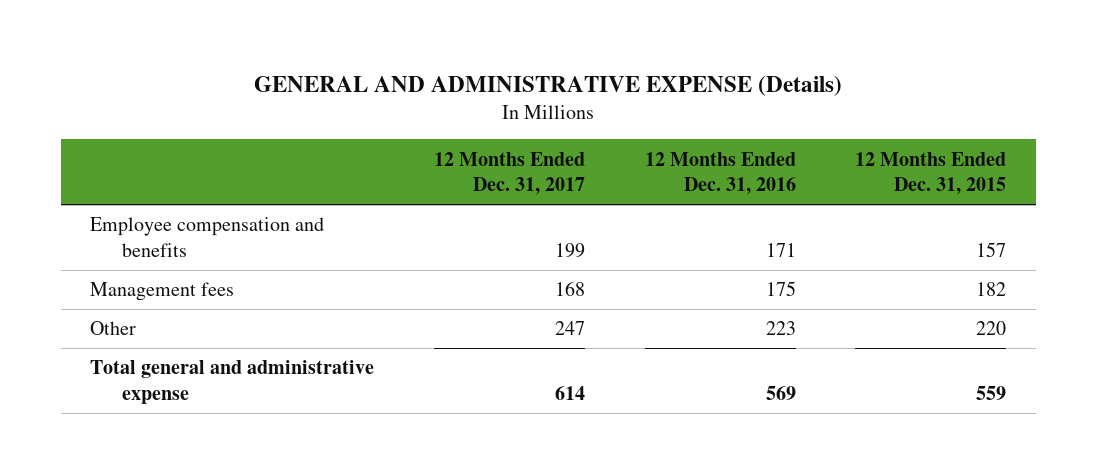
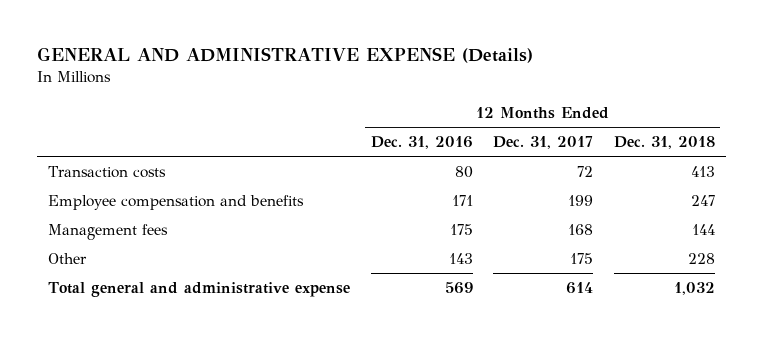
- | 12 Months Ended Dec. 31, 2017 | 12 Months Ended Dec. 31, 2016 | 12 Months Ended Dec. 31, 2015
+ | 12 Months Ended Dec. 31, 2016 | 12 Months Ended Dec. 31, 2017 | 12 Months Ended Dec. 31, 2018
+ Transaction costs | 80 | 72 | 413
- Other | 247 | 223 | 220
+ Other | 143 | 175 | 228

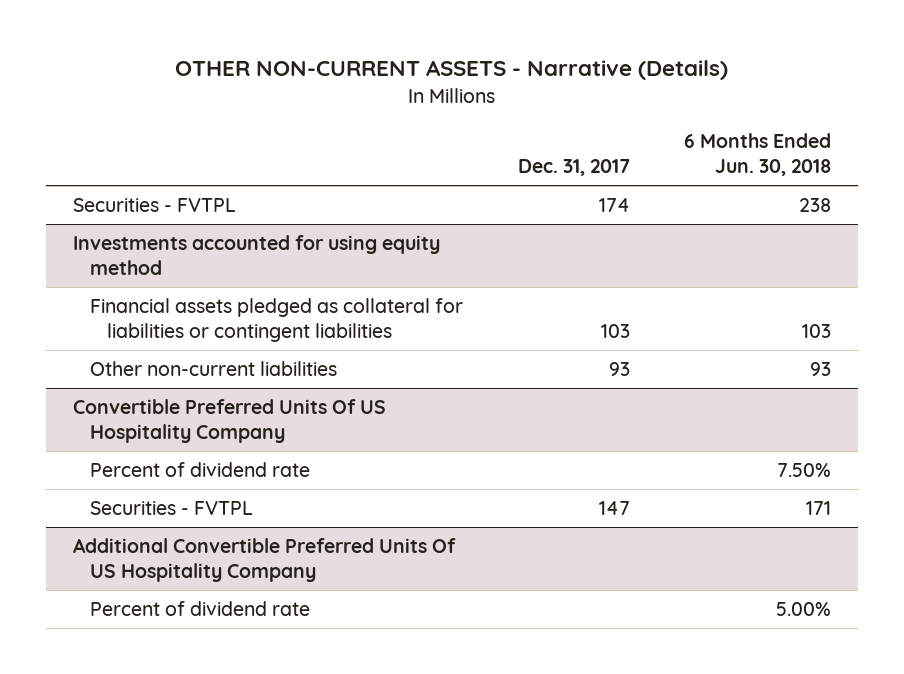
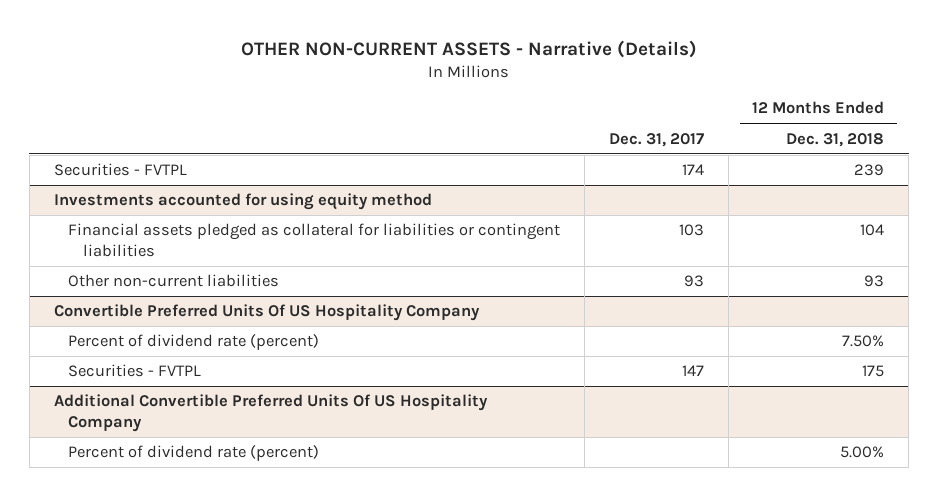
- | Dec. 31, 2017 | 6 Months Ended Jun. 30, 2018
+ | Dec. 31, 2017 | 12 Months Ended Dec. 31, 2018
@ Convertible Preferred Units Of US Hospitality Company
- Percent of dividend rate | | 7.50%
+ Percent of dividend rate (percent) | | 7.50%
@ Additional Convertible Preferred Units Of US Hospitality Company
- Percent of dividend rate | | 5.00%
+ Percent of dividend rate (percent) | | 5.00%

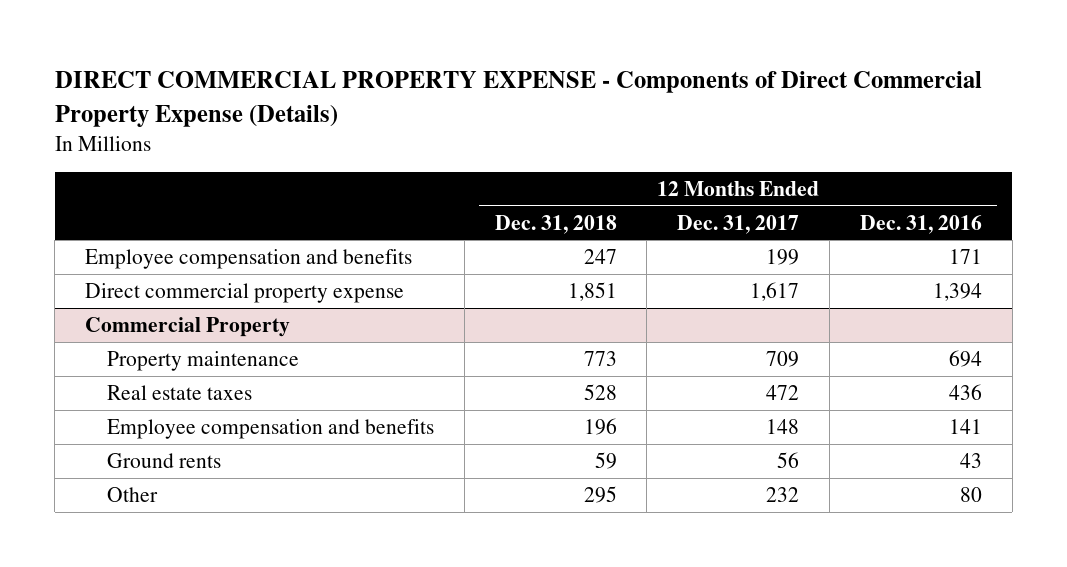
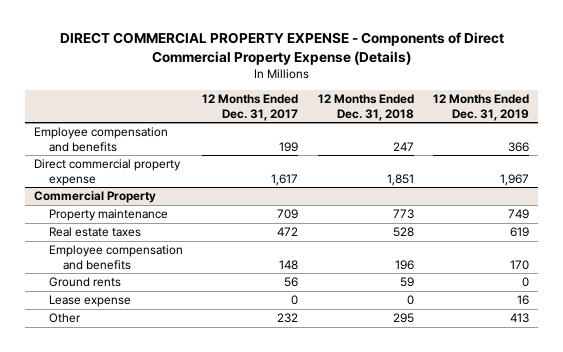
- | 12 Months Ended Dec. 31, 2018 | 12 Months Ended Dec. 31, 2017 | 12 Months Ended Dec. 31, 2016
+ | 12 Months Ended Dec. 31, 2017 | 12 Months Ended Dec. 31, 2018 | 12 Months Ended Dec. 31, 2019
@ Commercial Property
+ Lease expense | 0 | 0 | 16

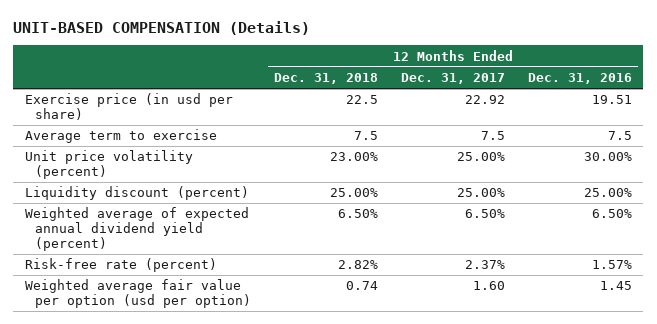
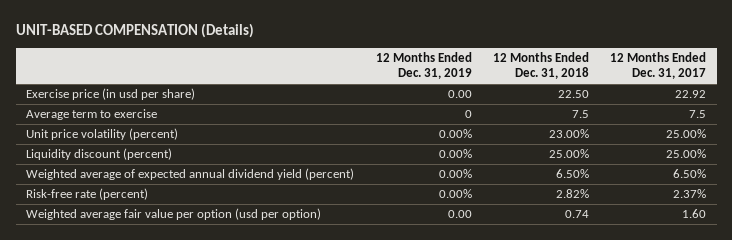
- | 12 Months Ended Dec. 31, 2018 | 12 Months Ended Dec. 31, 2017 | 12 Months Ended Dec. 31, 2016
+ | 12 Months Ended Dec. 31, 2019 | 12 Months Ended Dec. 31, 2018 | 12 Months Ended Dec. 31, 2017
- Exercise price (in usd per share) | 22.5 | 22.92 | 19.51
+ Exercise price (in usd per share) | 0.00 | 22.50 | 22.92

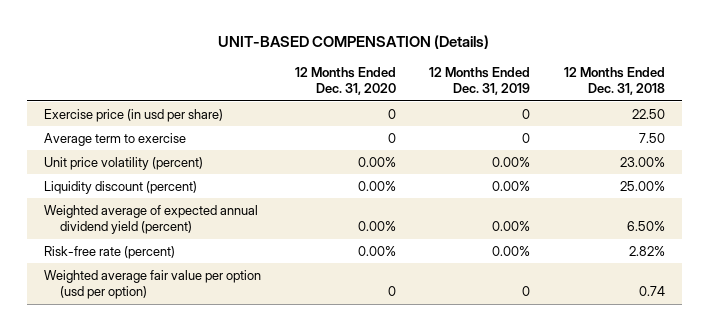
- | 12 Months Ended Dec. 31, 2019 | 12 Months Ended Dec. 31, 2018 | 12 Months Ended Dec. 31, 2017
+ | 12 Months Ended Dec. 31, 2020 | 12 Months Ended Dec. 31, 2019 | 12 Months Ended Dec. 31, 2018
- Exercise price (in usd per share) | 0.00 | 22.50 | 22.92
- Average term to exercise | 0 | 7.5 | 7.5
+ Exercise price (in usd per share) | 0 | 0 | 22.50
+ Average term to exercise | 0 | 0 | 7.50
- Weighted average fair value per option (usd per option) | 0.00 | 0.74 | 1.60
+ Weighted average fair value per option (usd per option) | 0 | 0 | 0.74

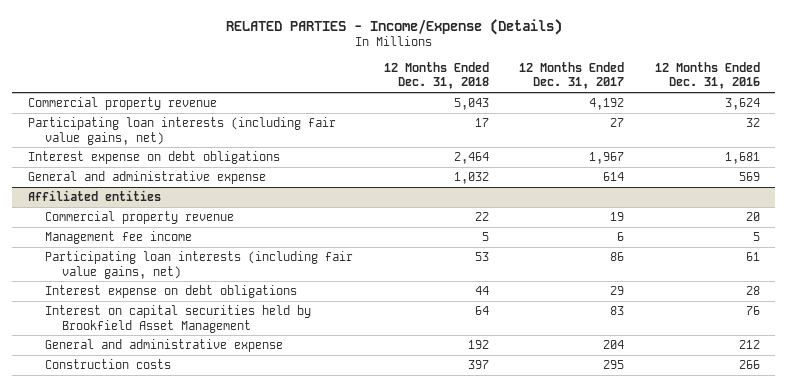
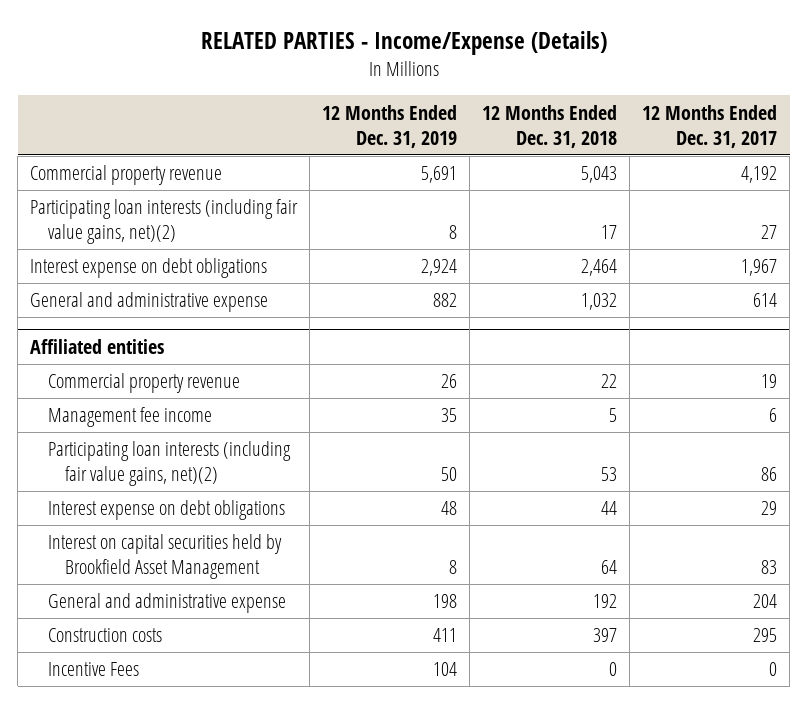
- | 12 Months Ended Dec. 31, 2018 | 12 Months Ended Dec. 31, 2017 | 12 Months Ended Dec. 31, 2016
+ | 12 Months Ended Dec. 31, 2019 | 12 Months Ended Dec. 31, 2018 | 12 Months Ended Dec. 31, 2017
- Participating loan interests (including fair value gains, net) | 17 | 27 | 32
+ Participating loan interests (including fair value gains, net)(2) | 8 | 17 | 27
@ Affiliated entities
- Participating loan interests (including fair value gains, net) | 53 | 86 | 61
+ Participating loan interests (including fair value gains, net)(2) | 50 | 53 | 86
+ Incentive Fees | 104 | 0 | 0

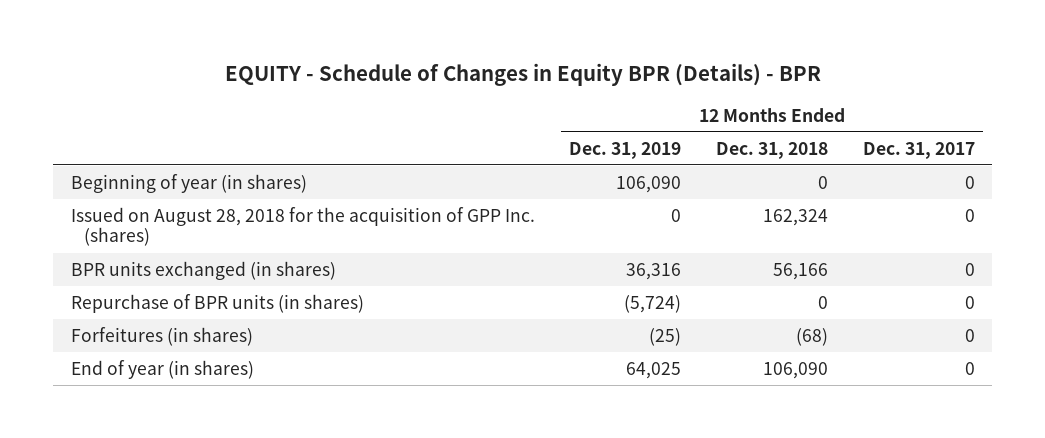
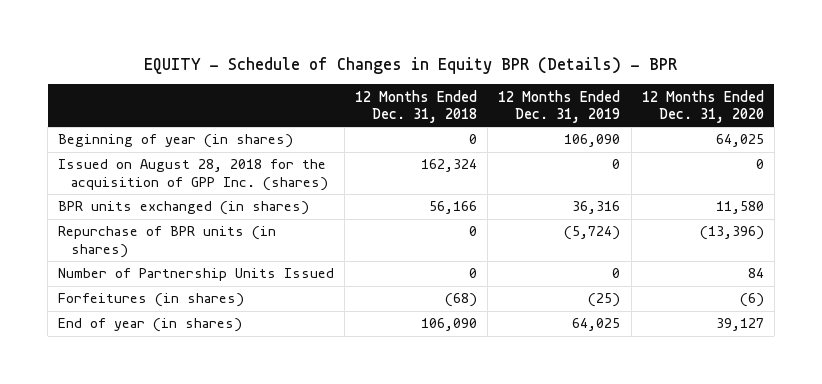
- | 12 Months Ended Dec. 31, 2019 | 12 Months Ended Dec. 31, 2018 | 12 Months Ended Dec. 31, 2017
+ | 12 Months Ended Dec. 31, 2018 | 12 Months Ended Dec. 31, 2019 | 12 Months Ended Dec. 31, 2020
+ Number of Partnership Units Issued | 0 | 0 | 84

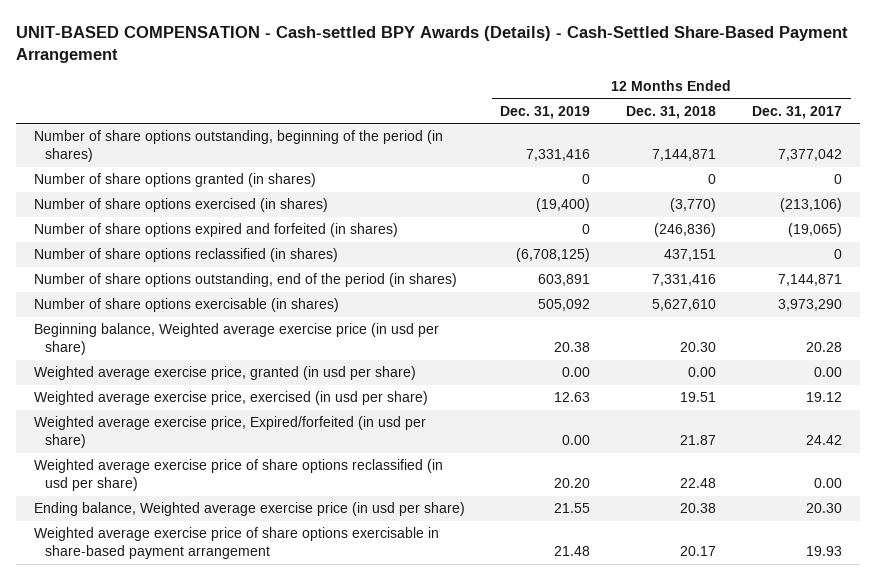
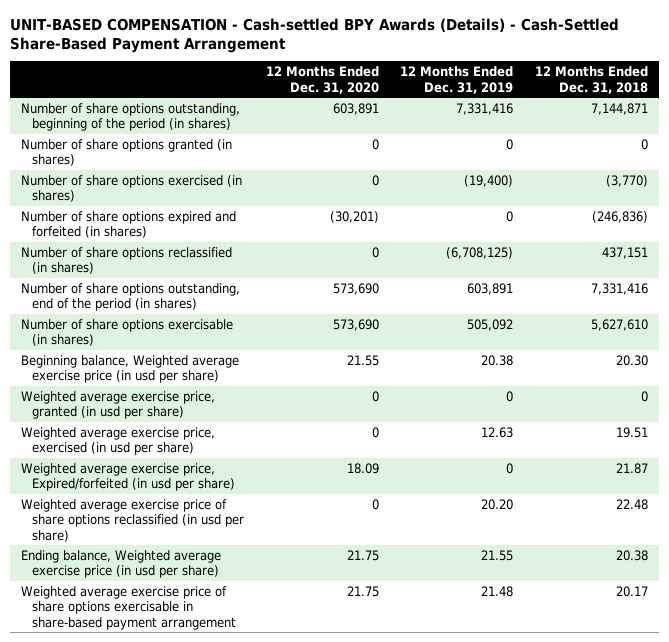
- | 12 Months Ended Dec. 31, 2019 | 12 Months Ended Dec. 31, 2018 | 12 Months Ended Dec. 31, 2017
+ | 12 Months Ended Dec. 31, 2020 | 12 Months Ended Dec. 31, 2019 | 12 Months Ended Dec. 31, 2018
- Weighted average exercise price, granted (in usd per share) | 0.00 | 0.00 | 0.00
+ Weighted average exercise price, granted (in usd per share) | 0 | 0 | 0
- Weighted average exercise price, Expired/forfeited (in usd per share) | 0.00 | 21.87 | 24.42
+ Weighted average exercise price, Expired/forfeited (in usd per share) | 18.09 | 0 | 21.87

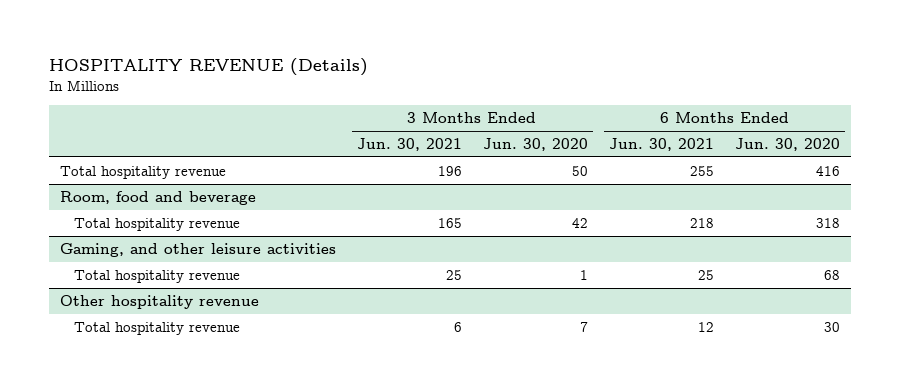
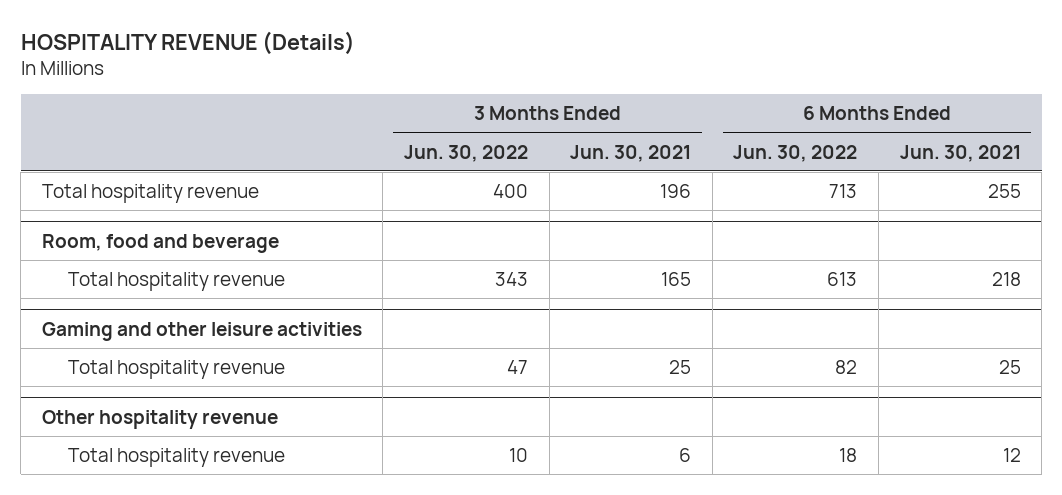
- | 3 Months Ended Jun. 30, 2021 | 3 Months Ended Jun. 30, 2020 | 6 Months Ended Jun. 30, 2021 | 6 Months Ended Jun. 30, 2020
+ | 3 Months Ended Jun. 30, 2022 | 3 Months Ended Jun. 30, 2021 | 6 Months Ended Jun. 30, 2022 | 6 Months Ended Jun. 30, 2021
- Gaming, and other leisure activities
+ Gaming and other leisure activities

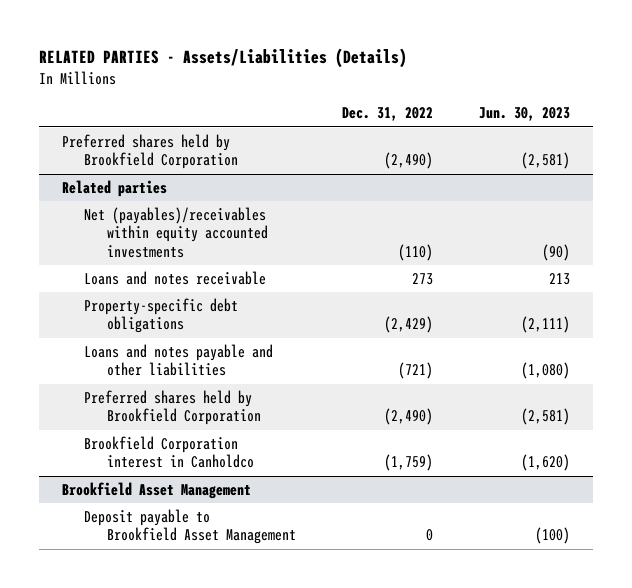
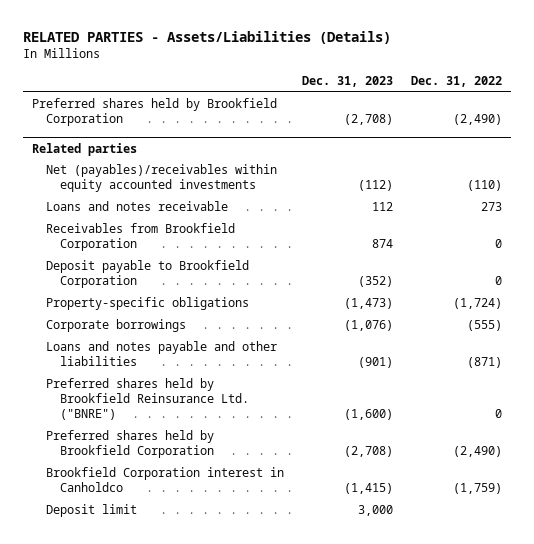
- | Dec. 31, 2022 | Jun. 30, 2023
+ | Dec. 31, 2023 | Dec. 31, 2022
@ Related parties
- Property-specific debt obligations | (2,429) | (2,111)
- Loans and notes payable and other liabilities | (721) | (1,080)
+ Receivables from Brookfield Corporation | 874 | 0
+ Deposit payable to Brookfield Corporation | (352) | 0
+ Property-specific obligations | (1,473) | (1,724)
+ Corporate borrowings | (1,076) | (555)
+ Loans and notes payable and other liabilities | (901) | (871)
+ Preferred shares held by Brookfield Reinsurance Ltd. ("BNRE") | (1,600) | 0
- Brookfield Asset Management
- Deposit payable to Brookfield Asset Management | 0 | (100)
@ Related parties
+ Deposit limit | 3,000 |

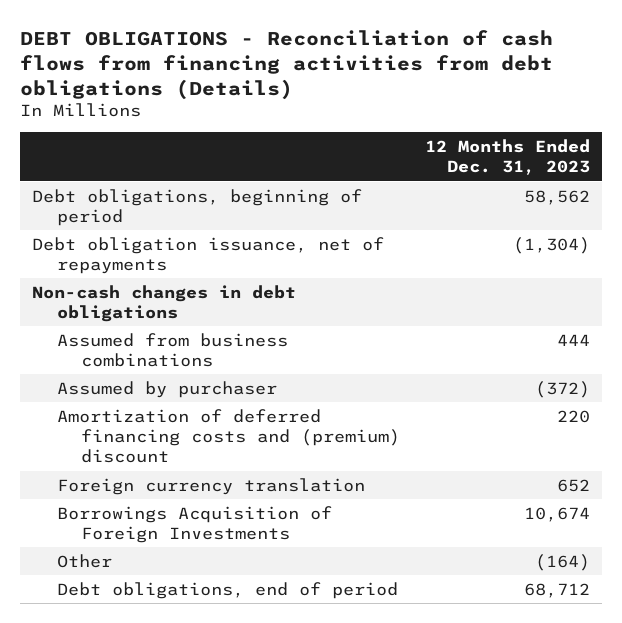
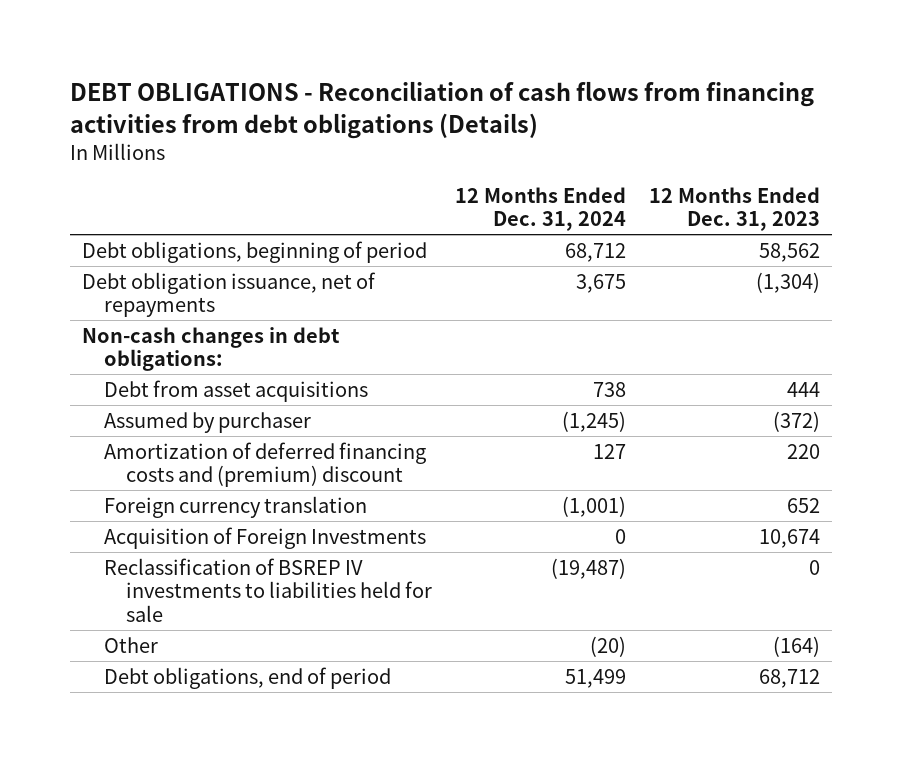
- | 12 Months Ended Dec. 31, 2023
+ | 12 Months Ended Dec. 31, 2024 | 12 Months Ended Dec. 31, 2023
- Non-cash changes in debt obligations
- Assumed from business combinations | 444
+ Non-cash changes in debt obligations:
+ Debt from asset acquisitions | 738 | 444
- Borrowings Acquisition of Foreign Investments | 10,674
+ Acquisition of Foreign Investments | 0 | 10,674
+ Reclassification of BSREP IV investments to liabilities held for sale | (19,487) | 0

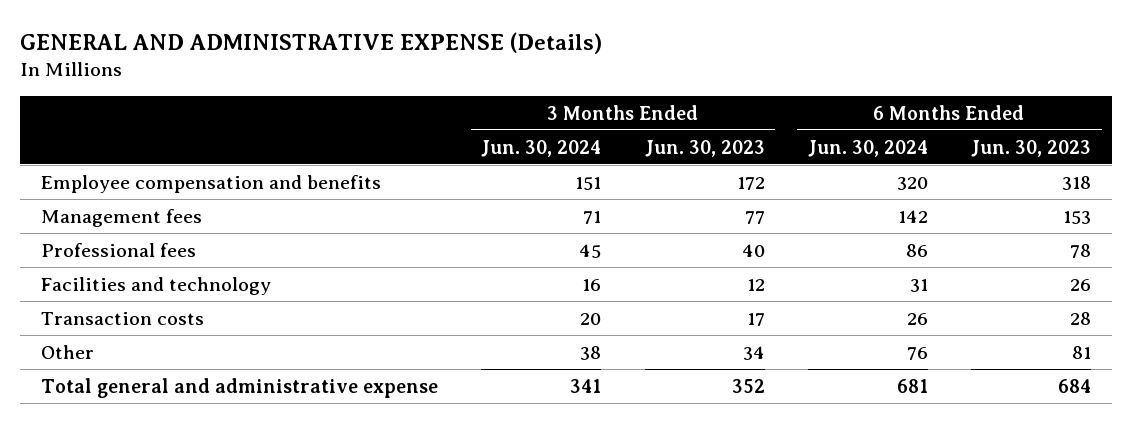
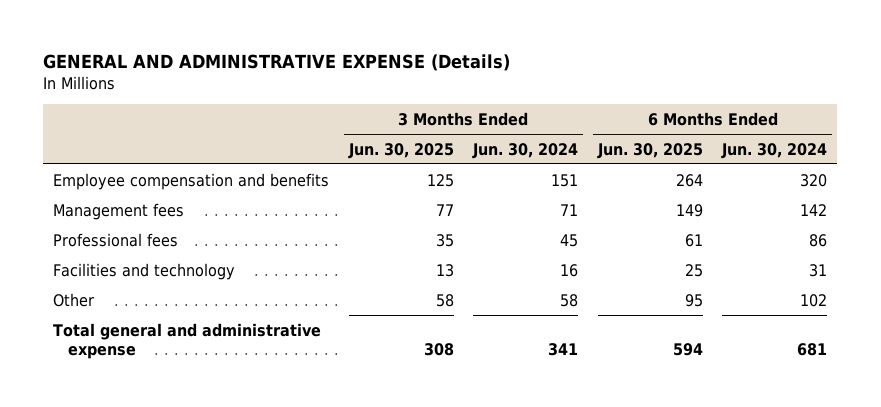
- | 3 Months Ended Jun. 30, 2024 | 3 Months Ended Jun. 30, 2023 | 6 Months Ended Jun. 30, 2024 | 6 Months Ended Jun. 30, 2023
+ | 3 Months Ended Jun. 30, 2025 | 3 Months Ended Jun. 30, 2024 | 6 Months Ended Jun. 30, 2025 | 6 Months Ended Jun. 30, 2024
- Transaction costs | 20 | 17 | 26 | 28
- Other | 38 | 34 | 76 | 81
+ Other | 58 | 58 | 95 | 102

